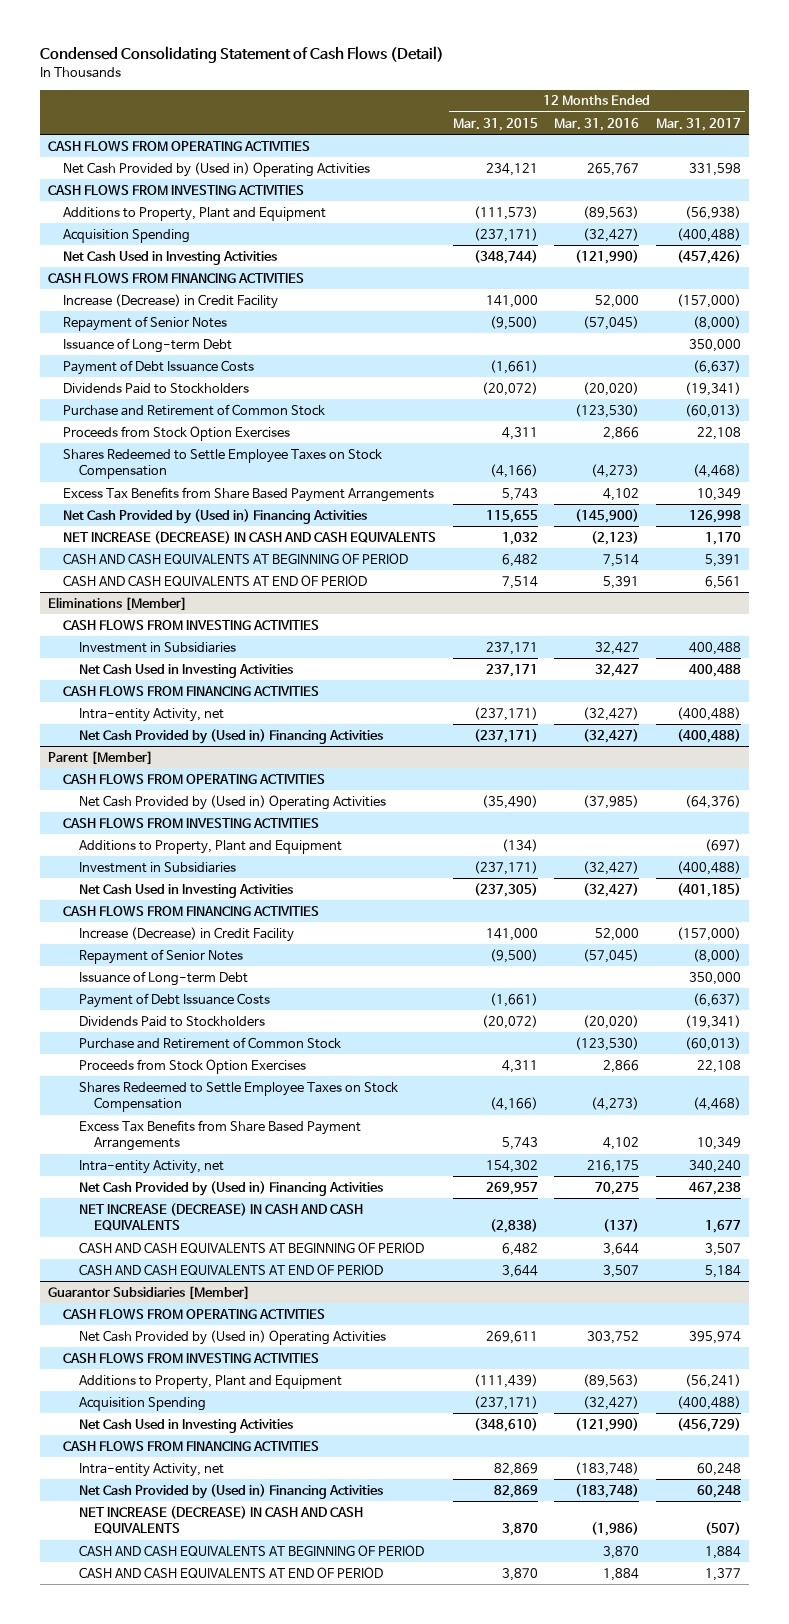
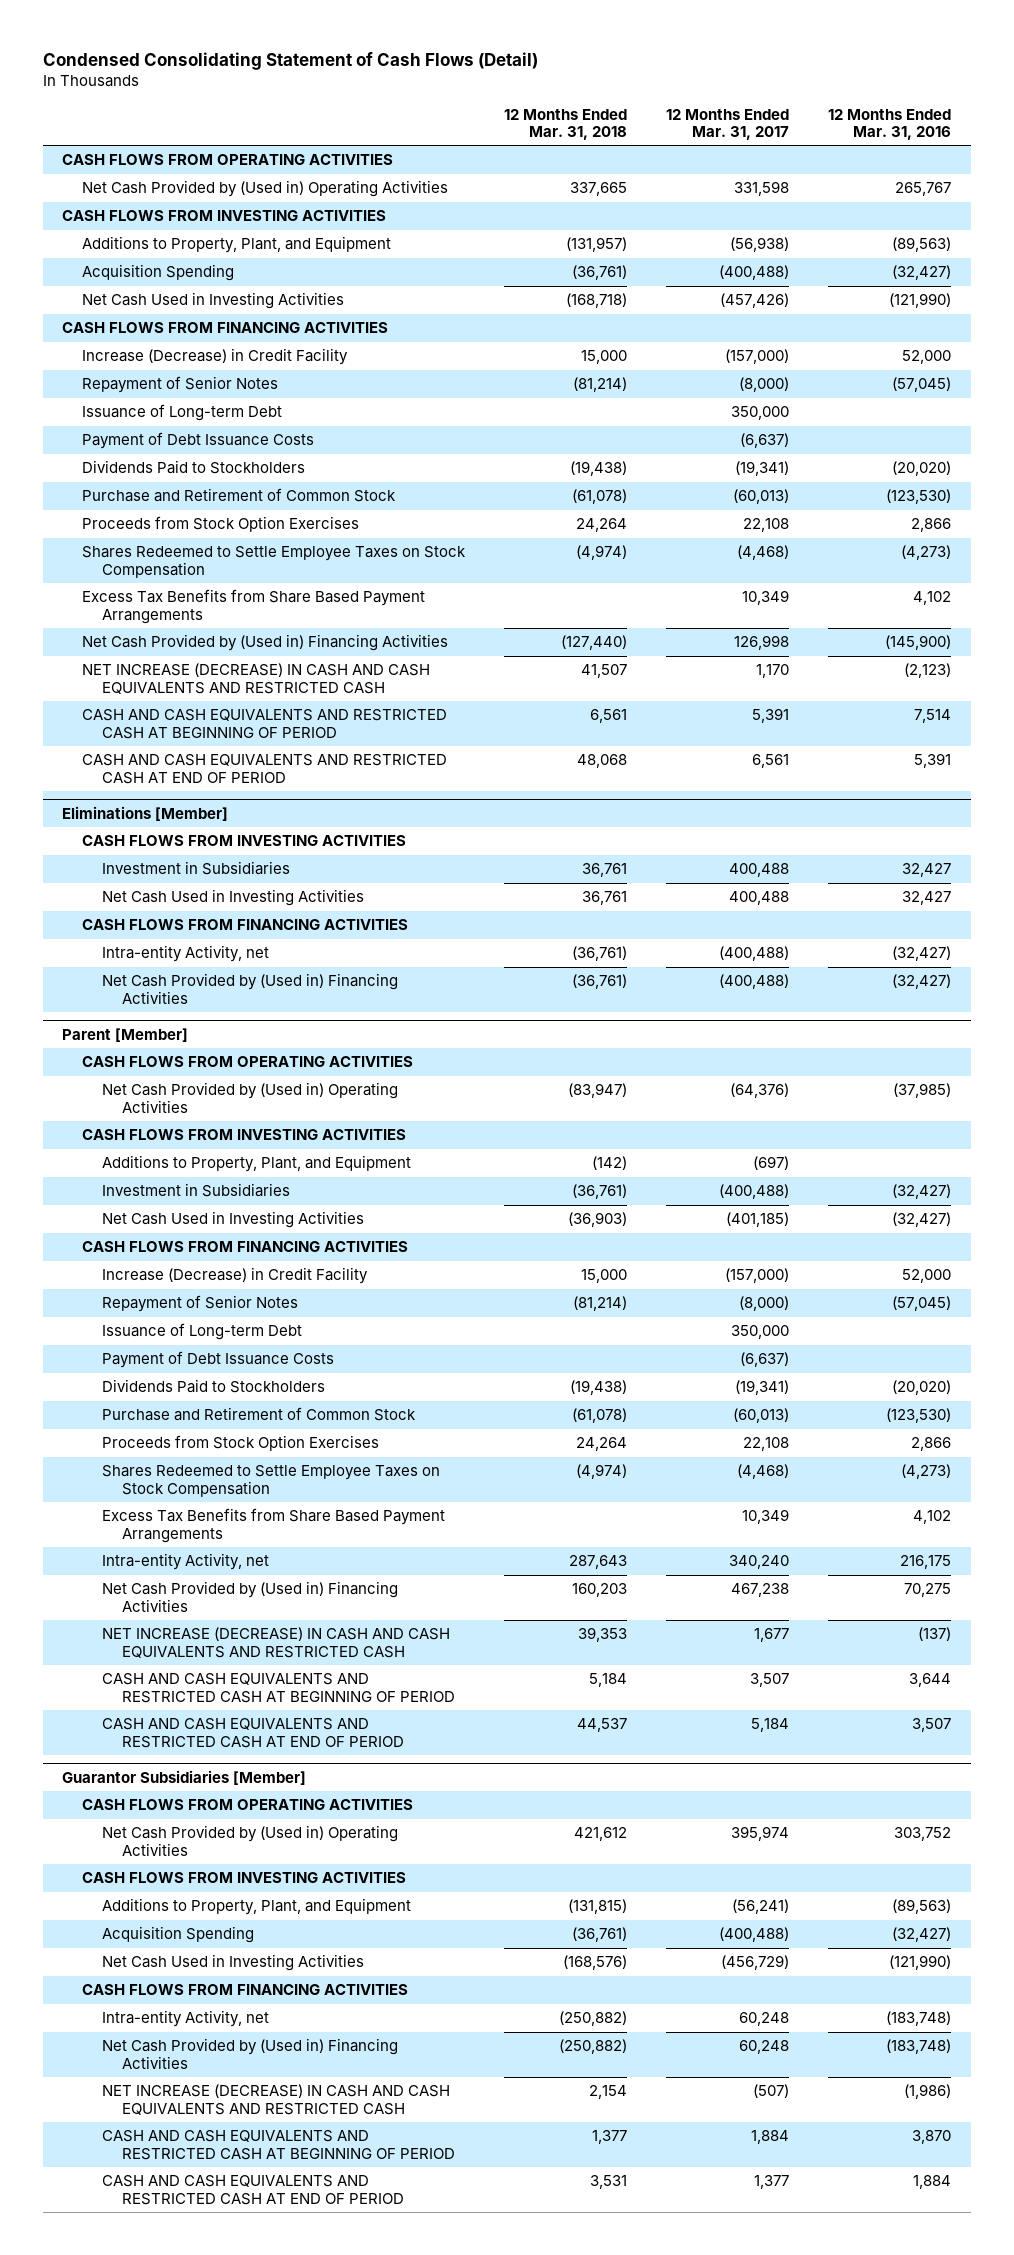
- | 12 Months Ended Mar. 31, 2015 | 12 Months Ended Mar. 31, 2016 | 12 Months Ended Mar. 31, 2017
+ | 12 Months Ended Mar. 31, 2018 | 12 Months Ended Mar. 31, 2017 | 12 Months Ended Mar. 31, 2016
- Additions to Property, Plant and Equipment | (111,573) | (89,563) | (56,938)
+ Additions to Property, Plant, and Equipment | (131,957) | (56,938) | (89,563)
- NET INCREASE (DECREASE) IN CASH AND CASH EQUIVALENTS | 1,032 | (2,123) | 1,170
- CASH AND CASH EQUIVALENTS AT BEGINNING OF PERIOD | 6,482 | 7,514 | 5,391
- CASH AND CASH EQUIVALENTS AT END OF PERIOD | 7,514 | 5,391 | 6,561
+ NET INCREASE (DECREASE) IN CASH AND CASH EQUIVALENTS AND RESTRICTED CASH | 41,507 | 1,170 | (2,123)
+ CASH AND CASH EQUIVALENTS AND RESTRICTED CASH AT BEGINNING OF PERIOD | 6,561 | 5,391 | 7,514
+ CASH AND CASH EQUIVALENTS AND RESTRICTED CASH AT END OF PERIOD | 48,068 | 6,561 | 5,391
@ Parent [Member]
- Additions to Property, Plant and Equipment | (134) | | (697)
+ Additions to Property, Plant, and Equipment | (142) | (697) |
- NET INCREASE (DECREASE) IN CASH AND CASH EQUIVALENTS | (2,838) | (137) | 1,677
- CASH AND CASH EQUIVALENTS AT BEGINNING OF PERIOD | 6,482 | 3,644 | 3,507
- CASH AND CASH EQUIVALENTS AT END OF PERIOD | 3,644 | 3,507 | 5,184
+ NET INCREASE (DECREASE) IN CASH AND CASH EQUIVALENTS AND RESTRICTED CASH | 39,353 | 1,677 | (137)
+ CASH AND CASH EQUIVALENTS AND RESTRICTED CASH AT BEGINNING OF PERIOD | 5,184 | 3,507 | 3,644
+ CASH AND CASH EQUIVALENTS AND RESTRICTED CASH AT END OF PERIOD | 44,537 | 5,184 | 3,507
@ Guarantor Subsidiaries [Member]
- Additions to Property, Plant and Equipment | (111,439) | (89,563) | (56,241)
+ Additions to Property, Plant, and Equipment | (131,815) | (56,241) | (89,563)
- NET INCREASE (DECREASE) IN CASH AND CASH EQUIVALENTS | 3,870 | (1,986) | (507)
- CASH AND CASH EQUIVALENTS AT BEGINNING OF PERIOD | | 3,870 | 1,884
- CASH AND CASH EQUIVALENTS AT END OF PERIOD | 3,870 | 1,884 | 1,377
+ NET INCREASE (DECREASE) IN CASH AND CASH EQUIVALENTS AND RESTRICTED CASH | 2,154 | (507) | (1,986)
+ CASH AND CASH EQUIVALENTS AND RESTRICTED CASH AT BEGINNING OF PERIOD | 1,377 | 1,884 | 3,870
+ CASH AND CASH EQUIVALENTS AND RESTRICTED CASH AT END OF PERIOD | 3,531 | 1,377 | 1,884

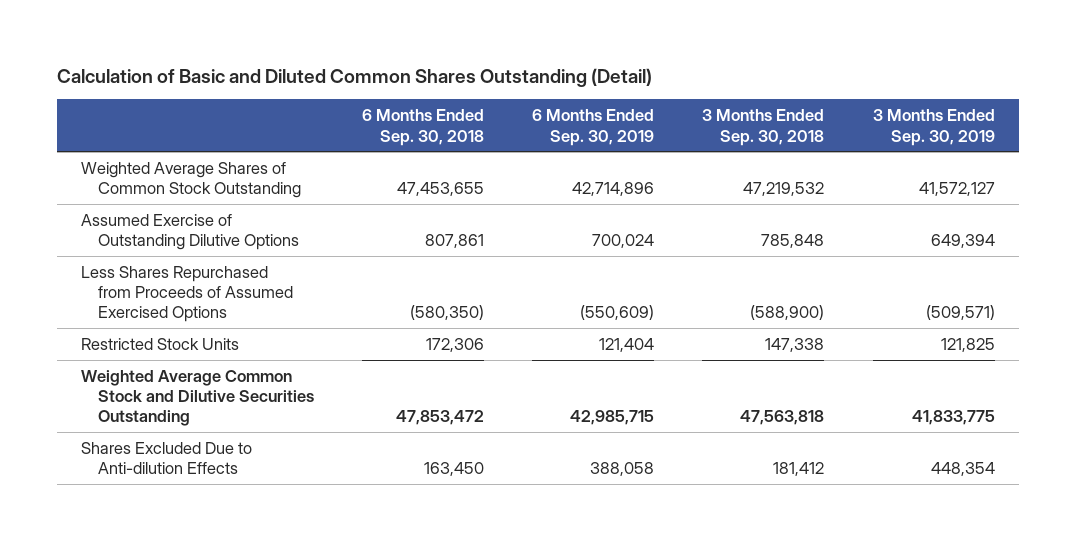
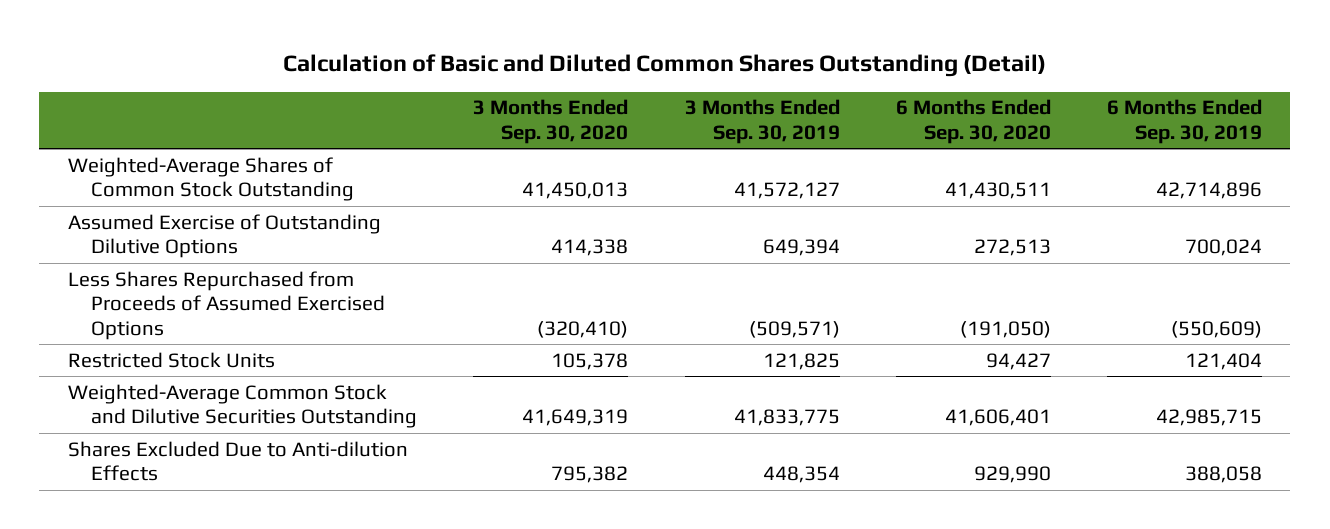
- | 6 Months Ended Sep. 30, 2018 | 6 Months Ended Sep. 30, 2019 | 3 Months Ended Sep. 30, 2018 | 3 Months Ended Sep. 30, 2019
+ | 3 Months Ended Sep. 30, 2020 | 3 Months Ended Sep. 30, 2019 | 6 Months Ended Sep. 30, 2020 | 6 Months Ended Sep. 30, 2019
- Weighted Average Shares of Common Stock Outstanding | 47,453,655 | 42,714,896 | 47,219,532 | 41,572,127
+ Weighted-Average Shares of Common Stock Outstanding | 41,450,013 | 41,572,127 | 41,430,511 | 42,714,896
- Weighted Average Common Stock and Dilutive Securities Outstanding | 47,853,472 | 42,985,715 | 47,563,818 | 41,833,775
+ Weighted-Average Common Stock and Dilutive Securities Outstanding | 41,649,319 | 41,833,775 | 41,606,401 | 42,985,715

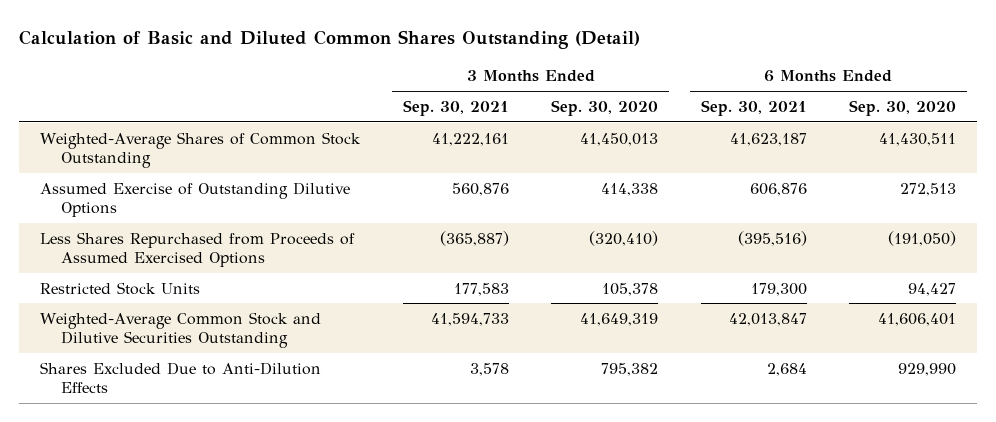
- | 3 Months Ended Sep. 30, 2020 | 3 Months Ended Sep. 30, 2019 | 6 Months Ended Sep. 30, 2020 | 6 Months Ended Sep. 30, 2019
+ | 3 Months Ended Sep. 30, 2021 | 3 Months Ended Sep. 30, 2020 | 6 Months Ended Sep. 30, 2021 | 6 Months Ended Sep. 30, 2020
- Shares Excluded Due to Anti-dilution Effects | 795,382 | 448,354 | 929,990 | 388,058
+ Shares Excluded Due to Anti-Dilution Effects | 3,578 | 795,382 | 2,684 | 929,990

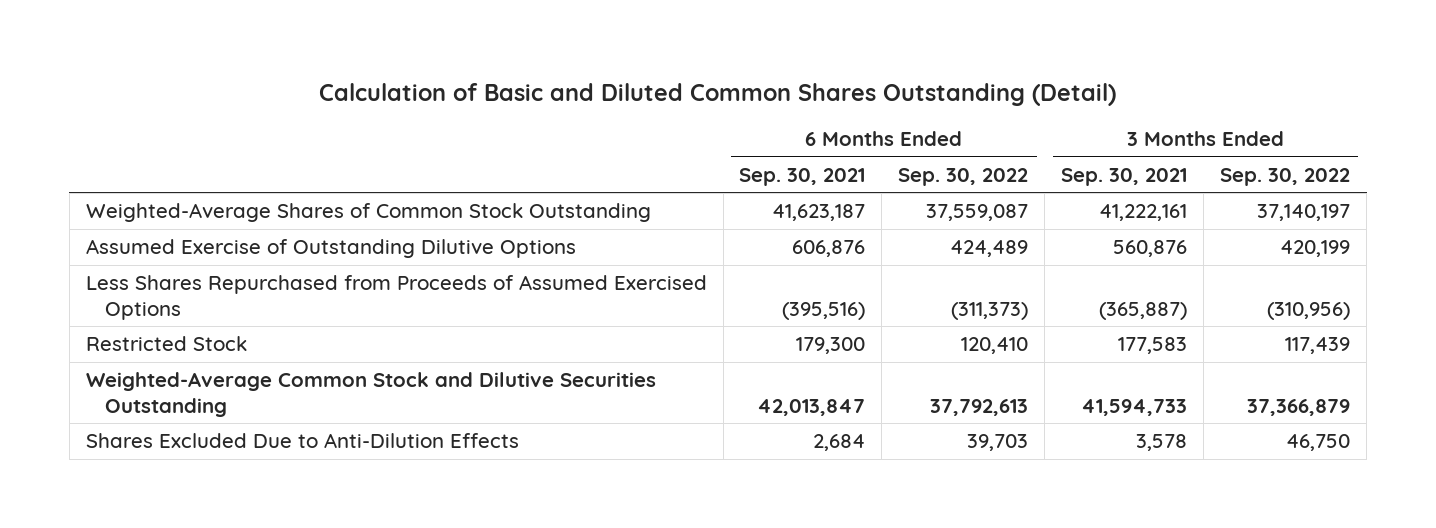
- | 3 Months Ended Sep. 30, 2021 | 3 Months Ended Sep. 30, 2020 | 6 Months Ended Sep. 30, 2021 | 6 Months Ended Sep. 30, 2020
+ | 6 Months Ended Sep. 30, 2021 | 6 Months Ended Sep. 30, 2022 | 3 Months Ended Sep. 30, 2021 | 3 Months Ended Sep. 30, 2022
- Restricted Stock Units | 177,583 | 105,378 | 179,300 | 94,427
+ Restricted Stock | 179,300 | 120,410 | 177,583 | 117,439

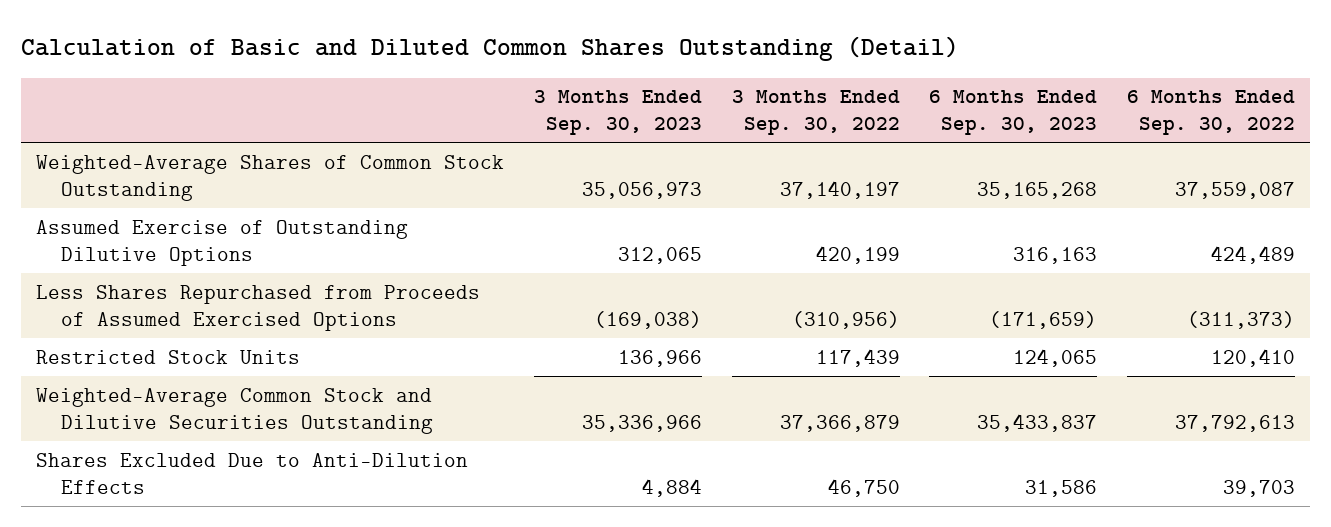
- | 6 Months Ended Sep. 30, 2021 | 6 Months Ended Sep. 30, 2022 | 3 Months Ended Sep. 30, 2021 | 3 Months Ended Sep. 30, 2022
+ | 3 Months Ended Sep. 30, 2023 | 3 Months Ended Sep. 30, 2022 | 6 Months Ended Sep. 30, 2023 | 6 Months Ended Sep. 30, 2022
- Restricted Stock | 179,300 | 120,410 | 177,583 | 117,439
+ Restricted Stock Units | 136,966 | 117,439 | 124,065 | 120,410

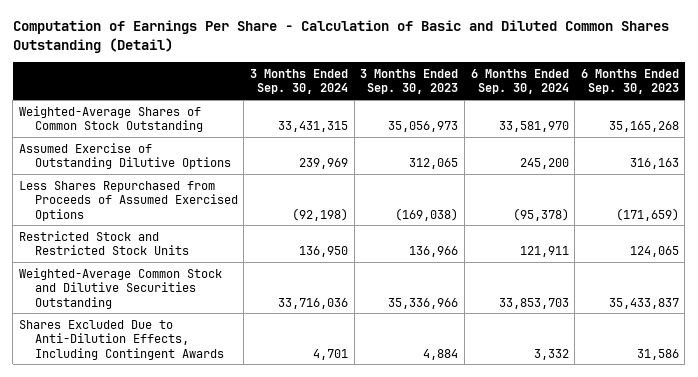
- Calculation of Basic and Diluted Common Shares Outstanding (Detail)
+ Computation of Earnings Per Share - Calculation of Basic and Diluted Common Shares Outstanding (Detail)
- | 3 Months Ended Sep. 30, 2023 | 3 Months Ended Sep. 30, 2022 | 6 Months Ended Sep. 30, 2023 | 6 Months Ended Sep. 30, 2022
+ | 3 Months Ended Sep. 30, 2024 | 3 Months Ended Sep. 30, 2023 | 6 Months Ended Sep. 30, 2024 | 6 Months Ended Sep. 30, 2023
- Restricted Stock Units | 136,966 | 117,439 | 124,065 | 120,410
+ Restricted Stock and Restricted Stock Units | 136,950 | 136,966 | 121,911 | 124,065
- Shares Excluded Due to Anti-Dilution Effects | 4,884 | 46,750 | 31,586 | 39,703
+ Shares Excluded Due to Anti-Dilution Effects, Including Contingent Awards | 4,701 | 4,884 | 3,332 | 31,586

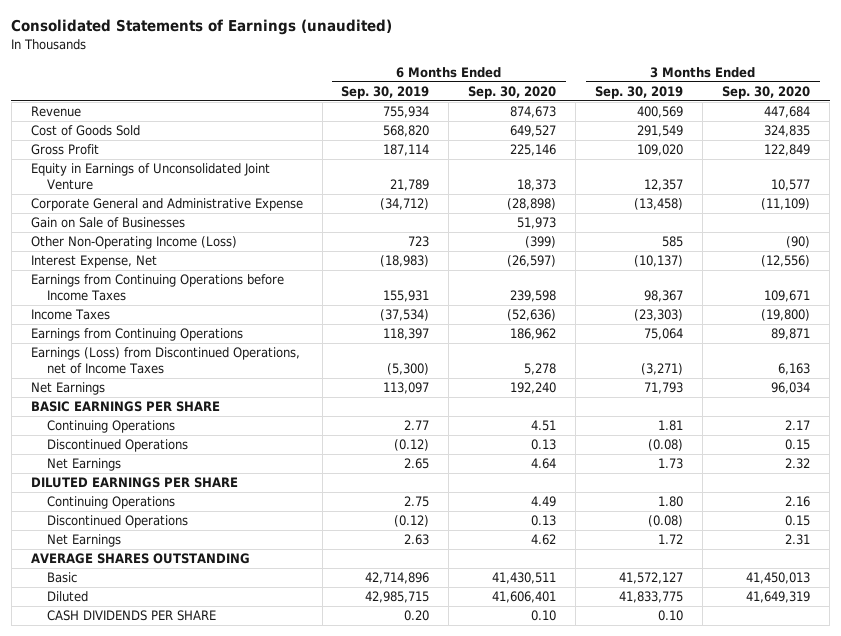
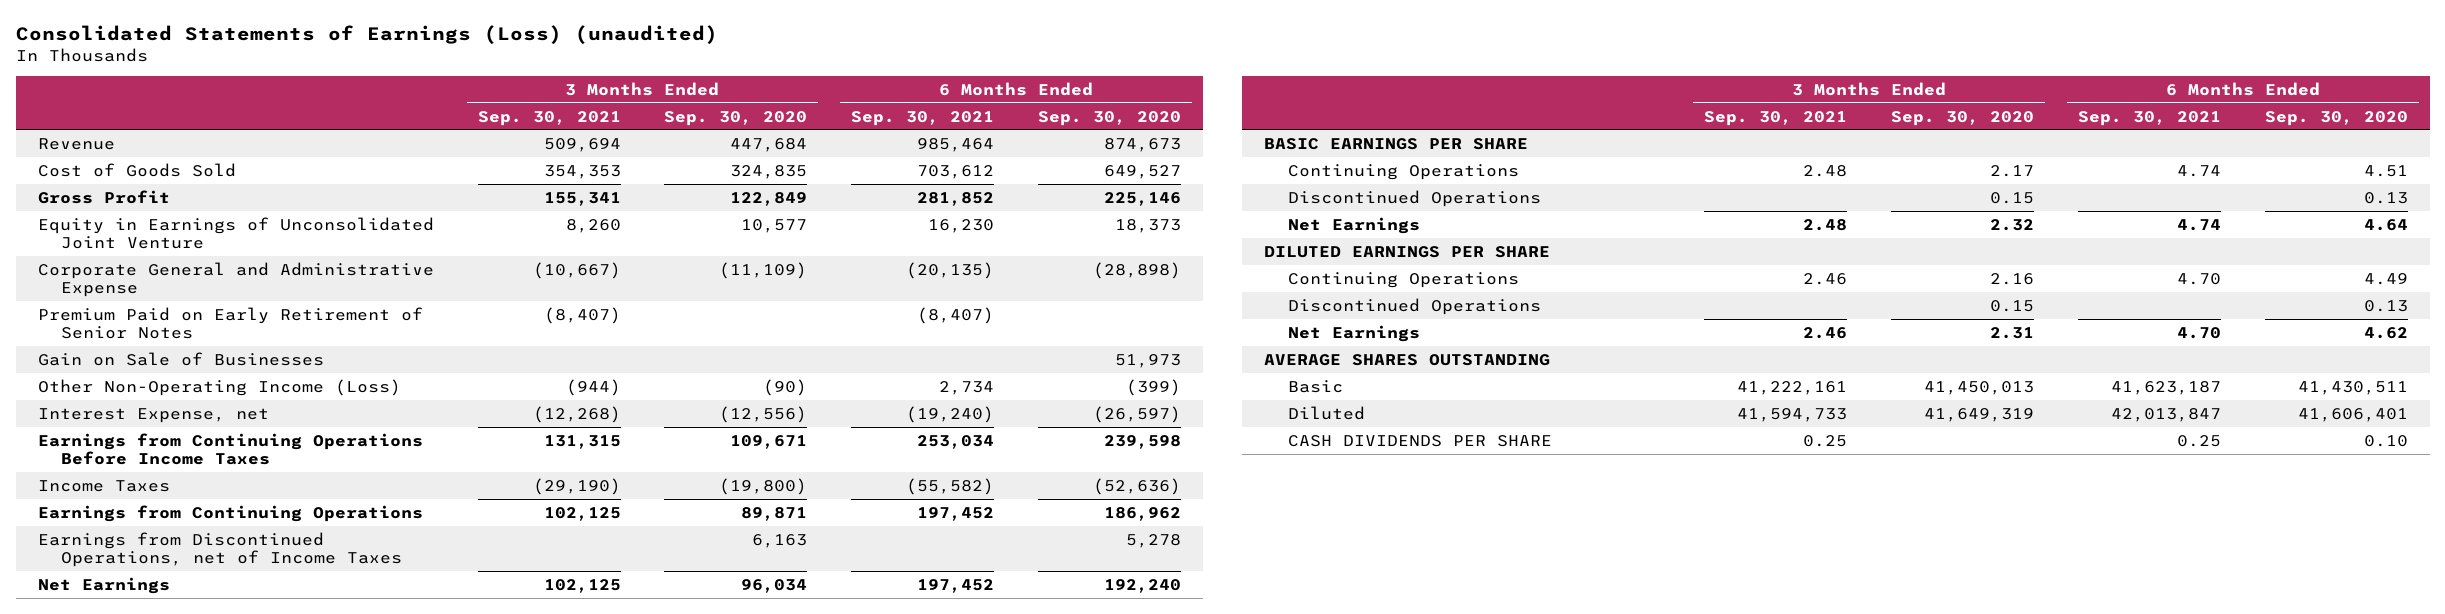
- Consolidated Statements of Earnings (unaudited)
+ Consolidated Statements of Earnings (Loss) (unaudited)
- | 6 Months Ended Sep. 30, 2019 | 6 Months Ended Sep. 30, 2020 | 3 Months Ended Sep. 30, 2019 | 3 Months Ended Sep. 30, 2020
+ | 3 Months Ended Sep. 30, 2021 | 3 Months Ended Sep. 30, 2020 | 6 Months Ended Sep. 30, 2021 | 6 Months Ended Sep. 30, 2020
+ Premium Paid on Early Retirement of Senior Notes | (8,407) | | (8,407) |
- Interest Expense, Net | (18,983) | (26,597) | (10,137) | (12,556)
- Earnings from Continuing Operations before Income Taxes | 155,931 | 239,598 | 98,367 | 109,671
+ Interest Expense, net | (12,268) | (12,556) | (19,240) | (26,597)
+ Earnings from Continuing Operations Before Income Taxes | 131,315 | 109,671 | 253,034 | 239,598
- Earnings (Loss) from Discontinued Operations, net of Income Taxes | (5,300) | 5,278 | (3,271) | 6,163
+ Earnings from Discontinued Operations, net of Income Taxes | | 6,163 | | 5,278

